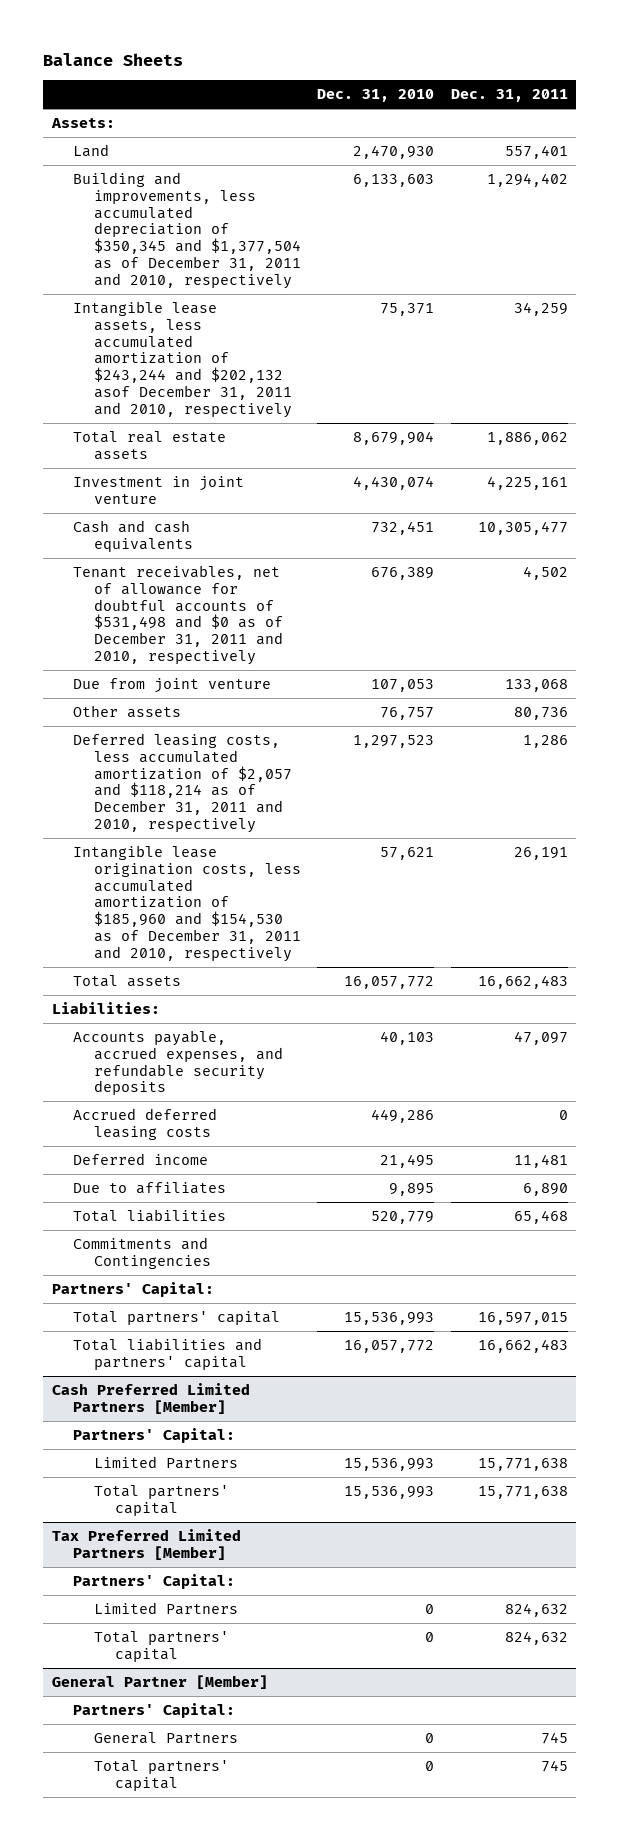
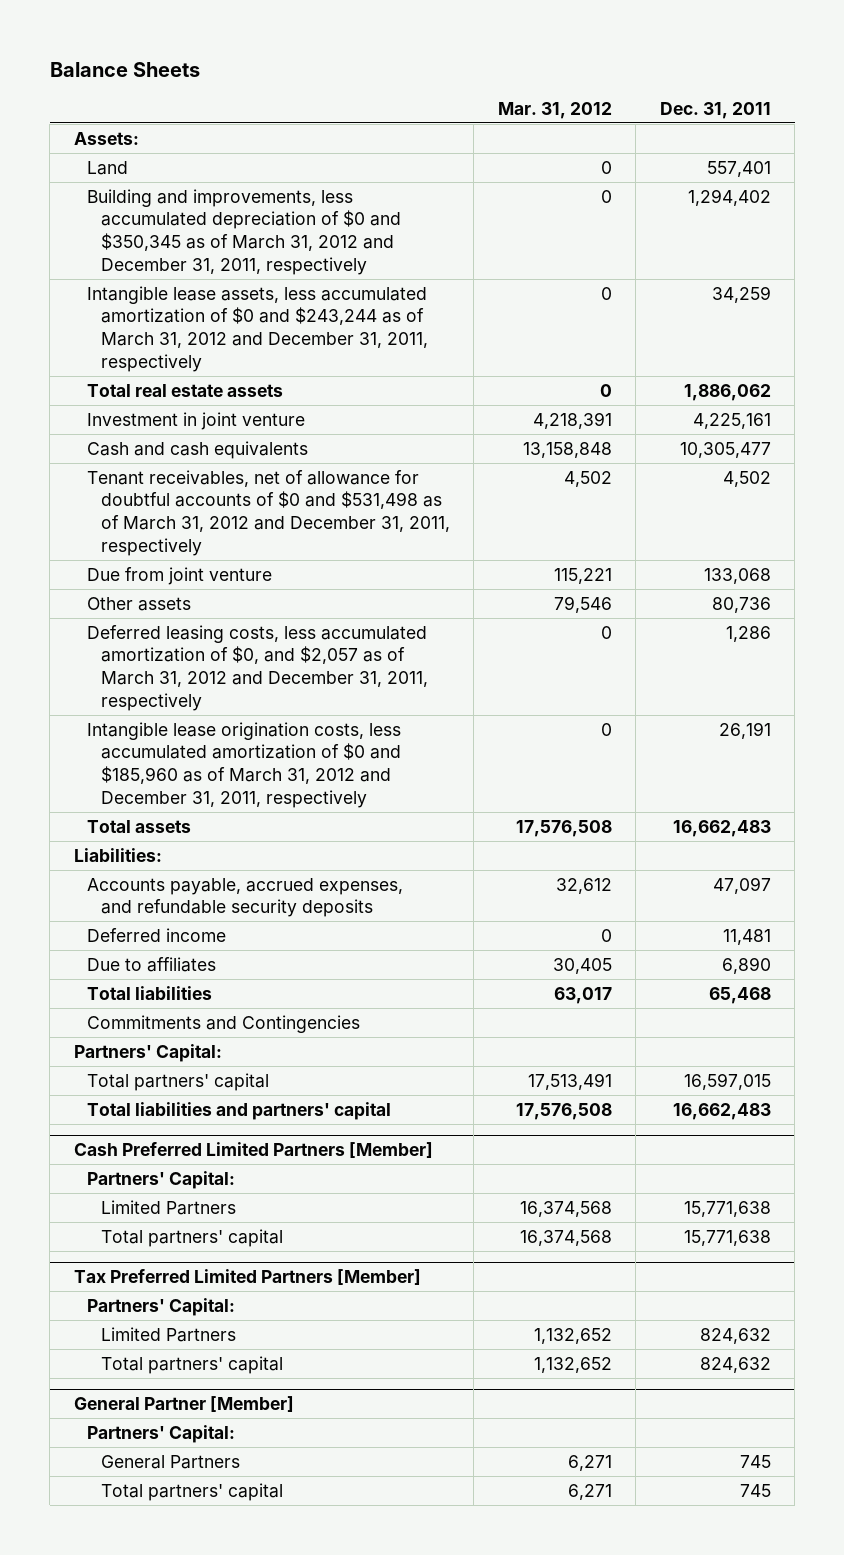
- | Dec. 31, 2010 | Dec. 31, 2011
+ | Mar. 31, 2012 | Dec. 31, 2011
- Building and improvements, less accumulated depreciation of $350,345 and $1,377,504 as of December 31, 2011 and 2010, respectively | 6,133,603 | 1,294,402
- Intangible lease assets, less accumulated amortization of $243,244 and $202,132 asof December 31, 2011 and 2010, respectively | 75,371 | 34,259
+ Building and improvements, less accumulated depreciation of $0 and $350,345 as of March 31, 2012 and December 31, 2011, respectively | 0 | 1,294,402
+ Intangible lease assets, less accumulated amortization of $0 and $243,244 as of March 31, 2012 and December 31, 2011, respectively | 0 | 34,259
- Tenant receivables, net of allowance for doubtful accounts of $531,498 and $0 as of December 31, 2011 and 2010, respectively | 676,389 | 4,502
+ Tenant receivables, net of allowance for doubtful accounts of $0 and $531,498 as of March 31, 2012 and December 31, 2011, respectively | 4,502 | 4,502
- Deferred leasing costs, less accumulated amortization of $2,057 and $118,214 as of December 31, 2011 and 2010, respectively | 1,297,523 | 1,286
- Intangible lease origination costs, less accumulated amortization of $185,960 and $154,530 as of December 31, 2011 and 2010, respectively | 57,621 | 26,191
+ Deferred leasing costs, less accumulated amortization of $0, and $2,057 as of March 31, 2012 and December 31, 2011, respectively | 0 | 1,286
+ Intangible lease origination costs, less accumulated amortization of $0 and $185,960 as of March 31, 2012 and December 31, 2011, respectively | 0 | 26,191
- Accrued deferred leasing costs | 449,286 | 0

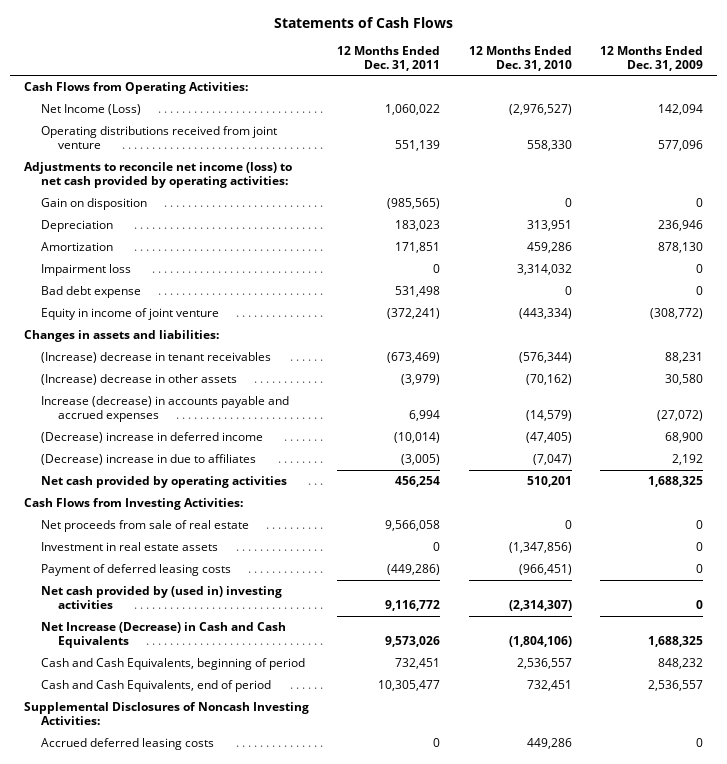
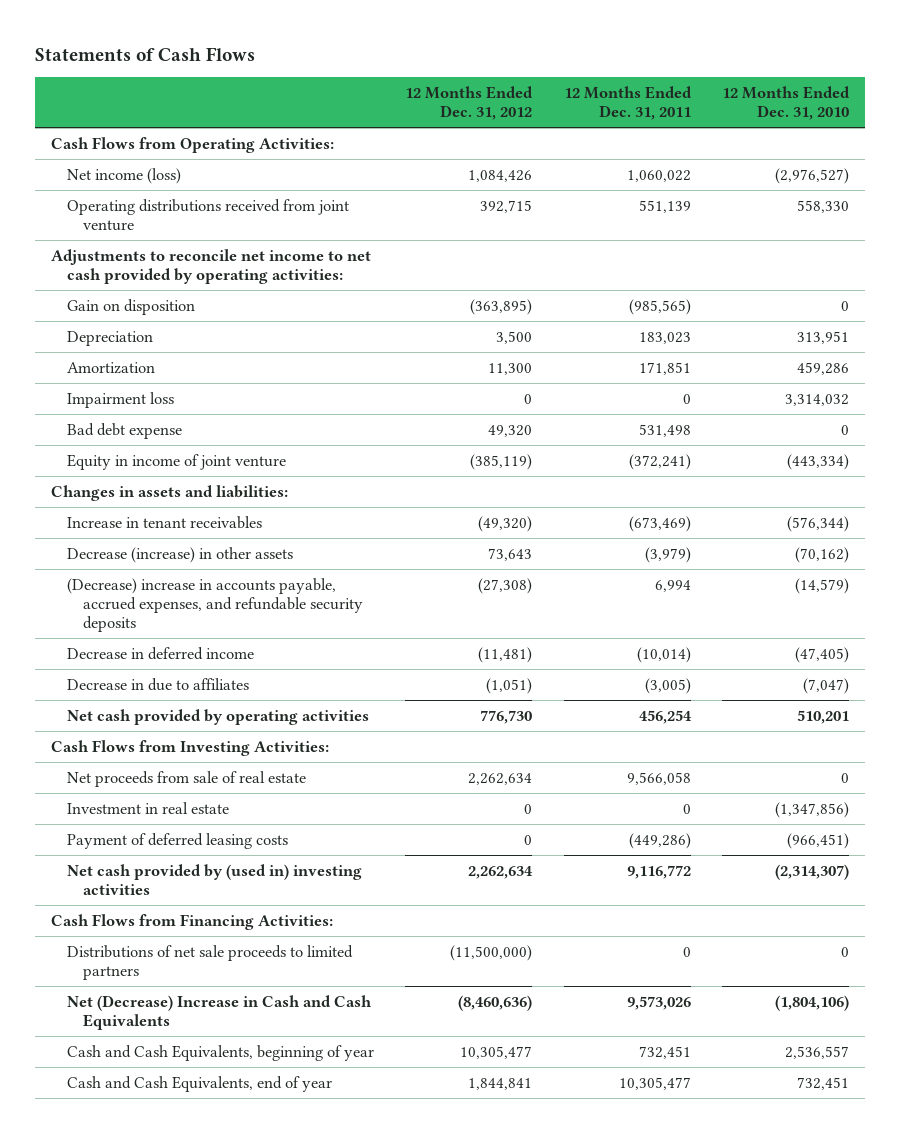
- | 12 Months Ended Dec. 31, 2011 | 12 Months Ended Dec. 31, 2010 | 12 Months Ended Dec. 31, 2009
+ | 12 Months Ended Dec. 31, 2012 | 12 Months Ended Dec. 31, 2011 | 12 Months Ended Dec. 31, 2010
- Net Income (Loss) | 1,060,022 | (2,976,527) | 142,094
+ Net income (loss) | 1,084,426 | 1,060,022 | (2,976,527)
- Adjustments to reconcile net income (loss) to net cash provided by operating activities:
+ Adjustments to reconcile net income to net cash provided by operating activities:
- (Increase) decrease in tenant receivables | (673,469) | (576,344) | 88,231
- (Increase) decrease in other assets | (3,979) | (70,162) | 30,580
- Increase (decrease) in accounts payable and accrued expenses | 6,994 | (14,579) | (27,072)
- (Decrease) increase in deferred income | (10,014) | (47,405) | 68,900
- (Decrease) increase in due to affiliates | (3,005) | (7,047) | 2,192
+ Increase in tenant receivables | (49,320) | (673,469) | (576,344)
+ Decrease (increase) in other assets | 73,643 | (3,979) | (70,162)
+ (Decrease) increase in accounts payable, accrued expenses, and refundable security deposits | (27,308) | 6,994 | (14,579)
+ Decrease in deferred income | (11,481) | (10,014) | (47,405)
+ Decrease in due to affiliates | (1,051) | (3,005) | (7,047)
- Investment in real estate assets | 0 | (1,347,856) | 0
+ Investment in real estate | 0 | 0 | (1,347,856)
- Net Increase (Decrease) in Cash and Cash Equivalents | 9,573,026 | (1,804,106) | 1,688,325
- Cash and Cash Equivalents, beginning of period | 732,451 | 2,536,557 | 848,232
- Cash and Cash Equivalents, end of period | 10,305,477 | 732,451 | 2,536,557
- Supplemental Disclosures of Noncash Investing Activities:
- Accrued deferred leasing costs | 0 | 449,286 | 0
+ Cash Flows from Financing Activities:
+ Distributions of net sale proceeds to limited partners | (11,500,000) | 0 | 0
+ Net (Decrease) Increase in Cash and Cash Equivalents | (8,460,636) | 9,573,026 | (1,804,106)
+ Cash and Cash Equivalents, beginning of year | 10,305,477 | 732,451 | 2,536,557
+ Cash and Cash Equivalents, end of year | 1,844,841 | 10,305,477 | 732,451

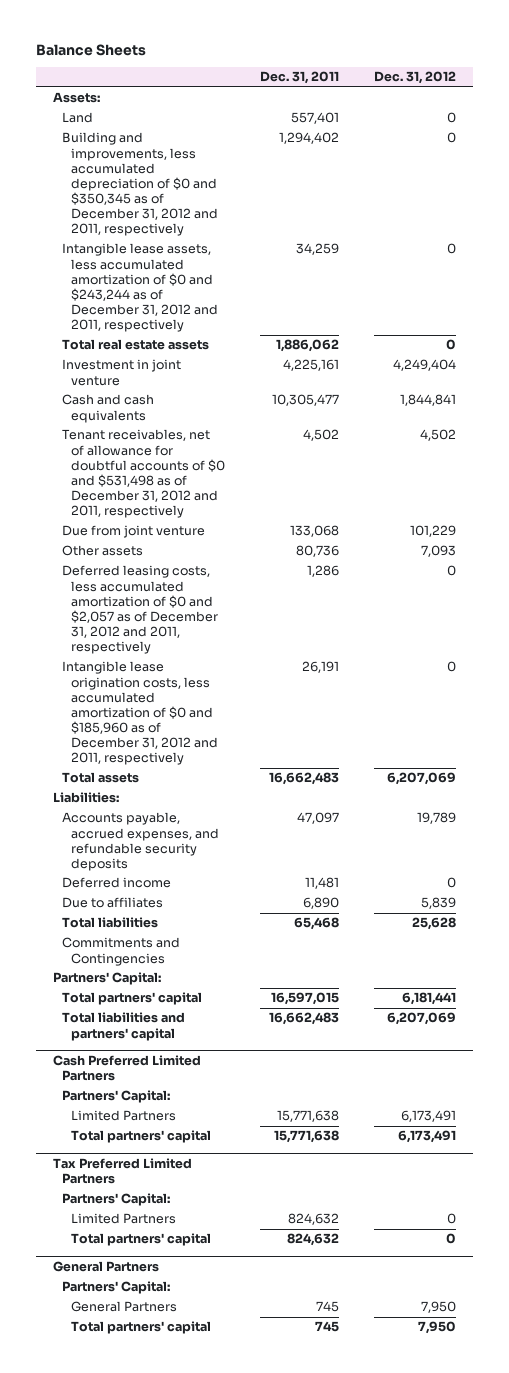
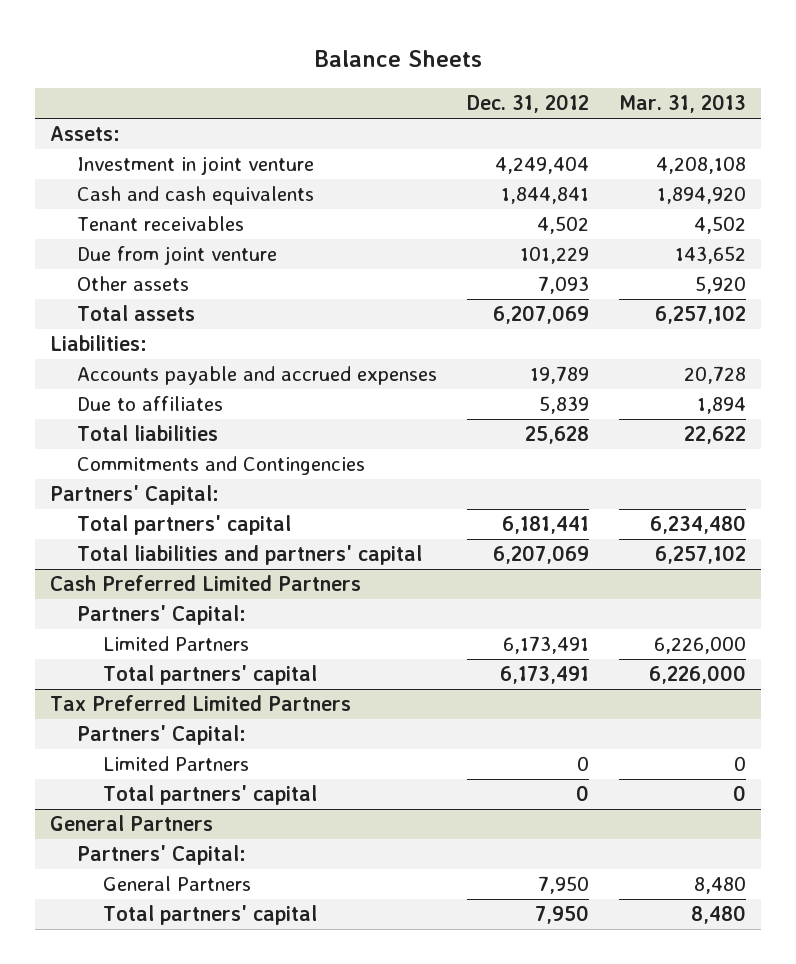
- | Dec. 31, 2011 | Dec. 31, 2012
+ | Dec. 31, 2012 | Mar. 31, 2013
- Land | 557,401 | 0
- Building and improvements, less accumulated depreciation of $0 and $350,345 as of December 31, 2012 and 2011, respectively | 1,294,402 | 0
- Intangible lease assets, less accumulated amortization of $0 and $243,244 as of December 31, 2012 and 2011, respectively | 34,259 | 0
- Total real estate assets | 1,886,062 | 0
- Tenant receivables, net of allowance for doubtful accounts of $0 and $531,498 as of December 31, 2012 and 2011, respectively | 4,502 | 4,502
+ Tenant receivables | 4,502 | 4,502
- Deferred leasing costs, less accumulated amortization of $0 and $2,057 as of December 31, 2012 and 2011, respectively | 1,286 | 0
- Intangible lease origination costs, less accumulated amortization of $0 and $185,960 as of December 31, 2012 and 2011, respectively | 26,191 | 0
- Accounts payable, accrued expenses, and refundable security deposits | 47,097 | 19,789
- Deferred income | 11,481 | 0
+ Accounts payable and accrued expenses | 19,789 | 20,728

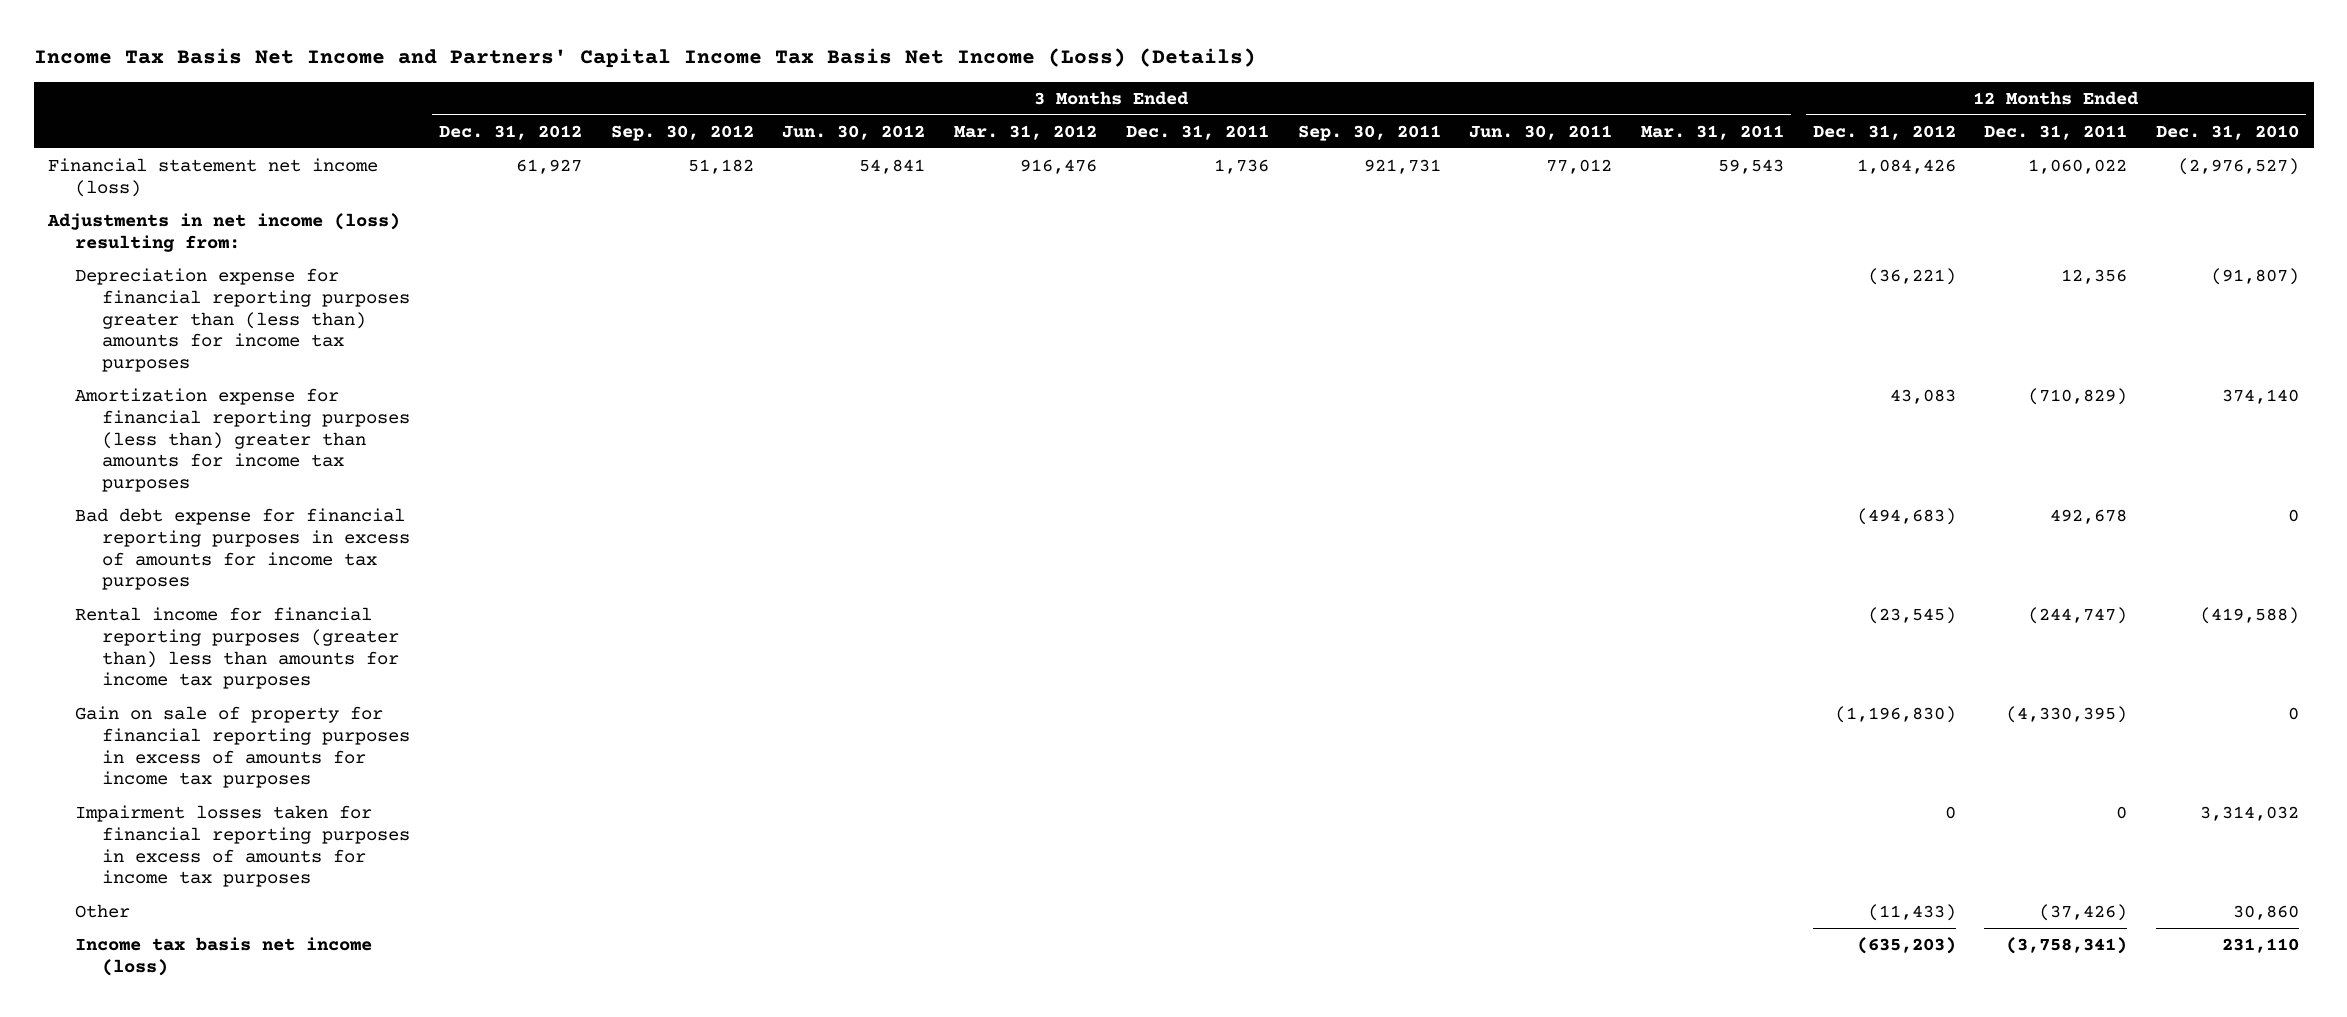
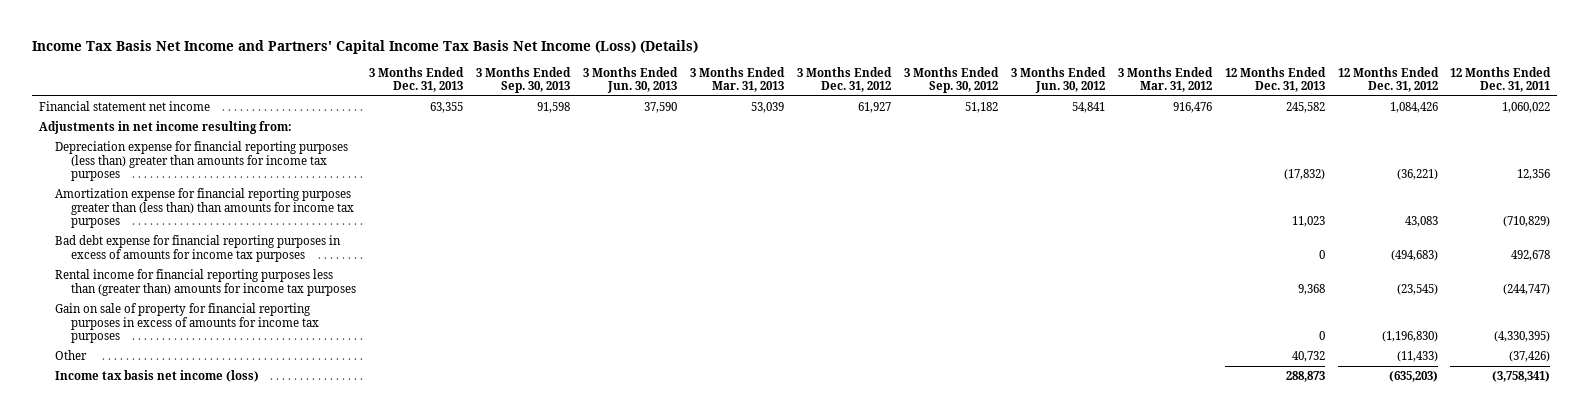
- | 3 Months Ended Dec. 31, 2012 | 3 Months Ended Sep. 30, 2012 | 3 Months Ended Jun. 30, 2012 | 3 Months Ended Mar. 31, 2012 | 3 Months Ended Dec. 31, 2011 | 3 Months Ended Sep. 30, 2011 | 3 Months Ended Jun. 30, 2011 | 3 Months Ended Mar. 31, 2011 | 12 Months Ended Dec. 31, 2012 | 12 Months Ended Dec. 31, 2011 | 12 Months Ended Dec. 31, 2010
+ | 3 Months Ended Dec. 31, 2013 | 3 Months Ended Sep. 30, 2013 | 3 Months Ended Jun. 30, 2013 | 3 Months Ended Mar. 31, 2013 | 3 Months Ended Dec. 31, 2012 | 3 Months Ended Sep. 30, 2012 | 3 Months Ended Jun. 30, 2012 | 3 Months Ended Mar. 31, 2012 | 12 Months Ended Dec. 31, 2013 | 12 Months Ended Dec. 31, 2012 | 12 Months Ended Dec. 31, 2011
- Financial statement net income (loss) | 61,927 | 51,182 | 54,841 | 916,476 | 1,736 | 921,731 | 77,012 | 59,543 | 1,084,426 | 1,060,022 | (2,976,527)
- Adjustments in net income (loss) resulting from:
- Depreciation expense for financial reporting purposes greater than (less than) amounts for income tax purposes | | | | | | | | | (36,221) | 12,356 | (91,807)
- Amortization expense for financial reporting purposes (less than) greater than amounts for income tax purposes | | | | | | | | | 43,083 | (710,829) | 374,140
+ Financial statement net income | 63,355 | 91,598 | 37,590 | 53,039 | 61,927 | 51,182 | 54,841 | 916,476 | 245,582 | 1,084,426 | 1,060,022
+ Adjustments in net income resulting from:
+ Depreciation expense for financial reporting purposes (less than) greater than amounts for income tax purposes | | | | | | | | | (17,832) | (36,221) | 12,356
+ Amortization expense for financial reporting purposes greater than (less than) than amounts for income tax purposes | | | | | | | | | 11,023 | 43,083 | (710,829)
- Rental income for financial reporting purposes (greater than) less than amounts for income tax purposes | | | | | | | | | (23,545) | (244,747) | (419,588)
+ Rental income for financial reporting purposes less than (greater than) amounts for income tax purposes | | | | | | | | | 9,368 | (23,545) | (244,747)
- Impairment losses taken for financial reporting purposes in excess of amounts for income tax purposes | | | | | | | | | 0 | 0 | 3,314,032

